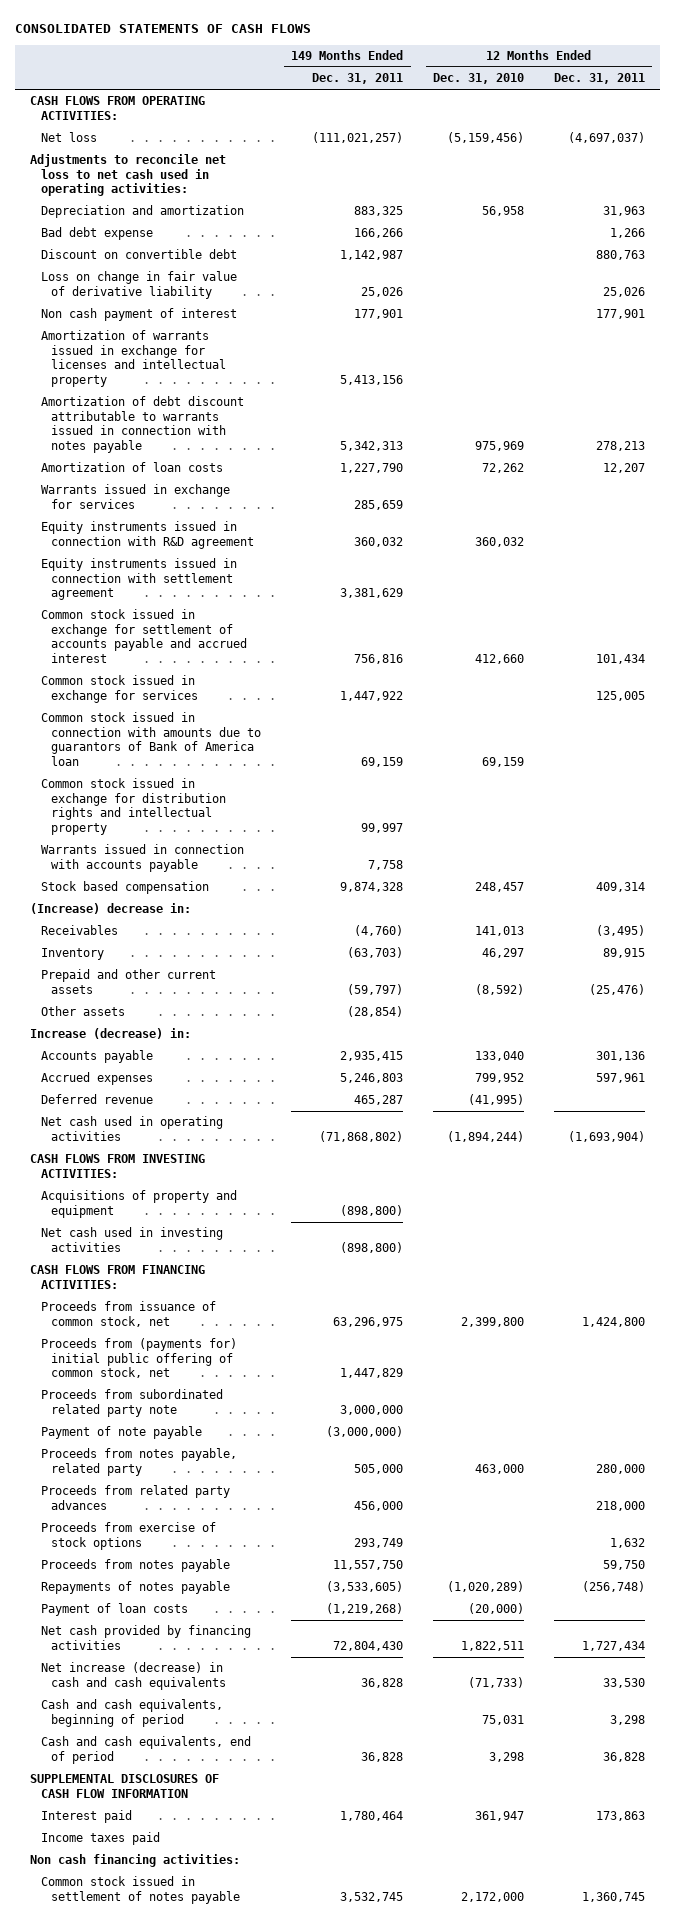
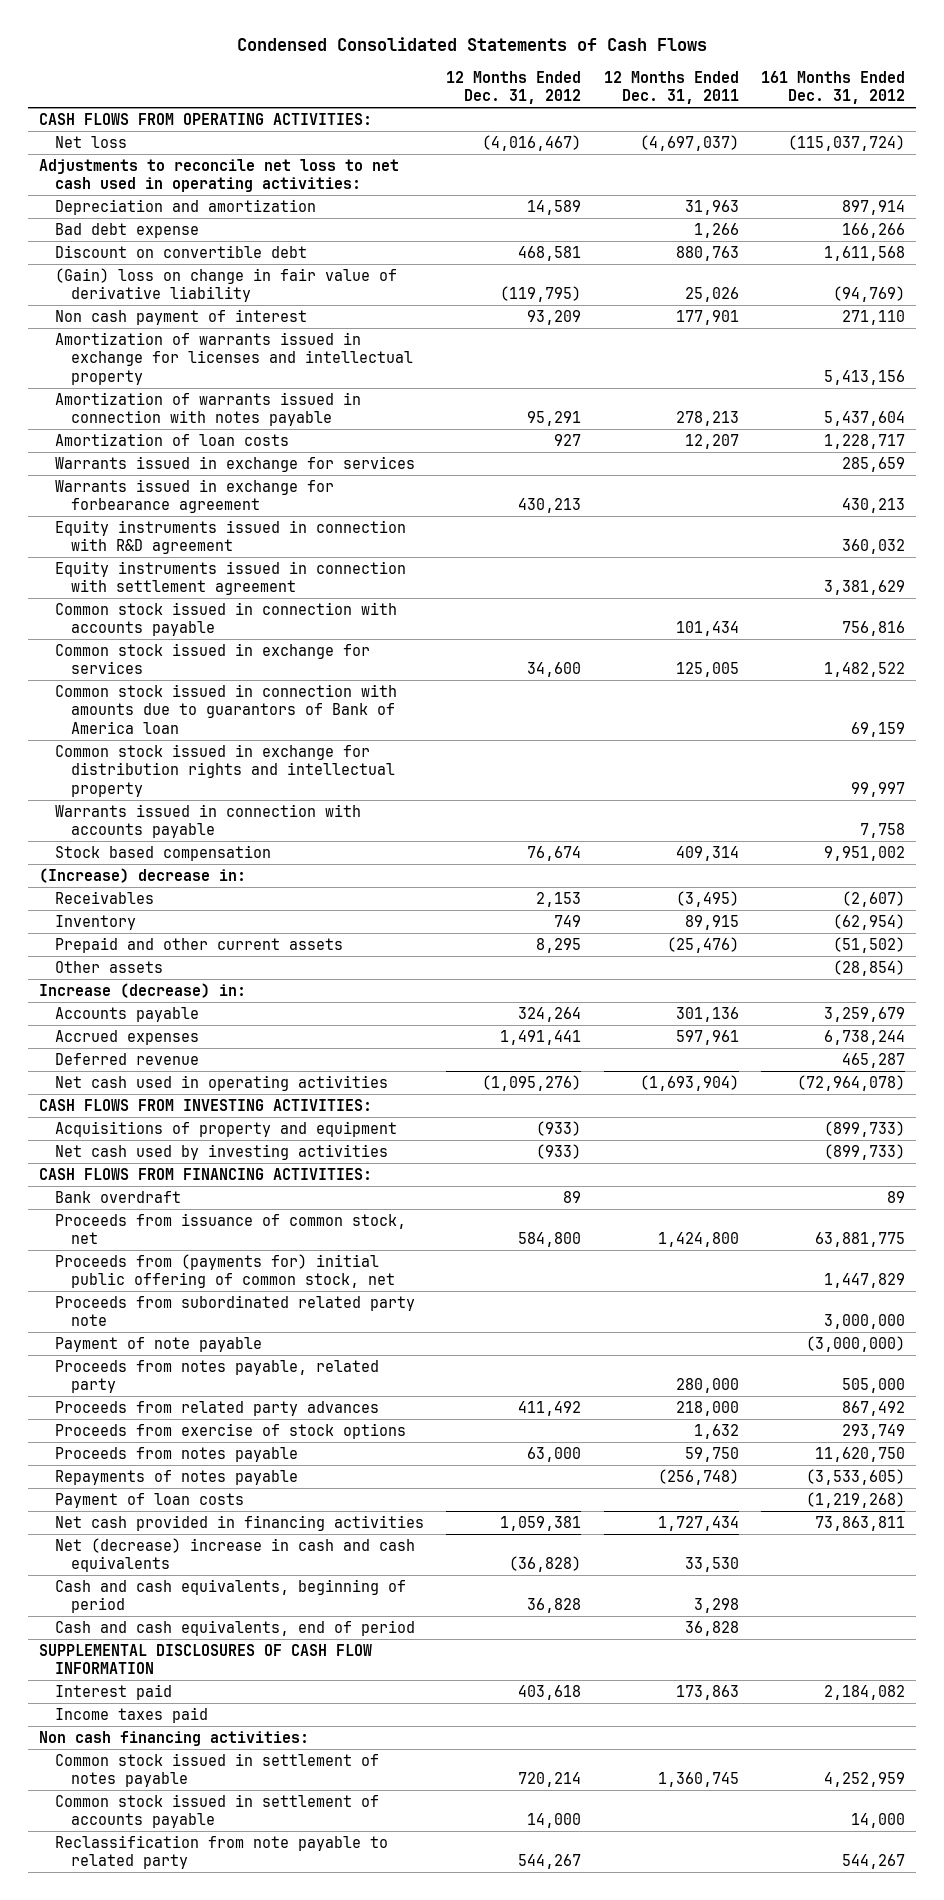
- CONSOLIDATED STATEMENTS OF CASH FLOWS
+ Condensed Consolidated Statements of Cash Flows
- | 149 Months Ended Dec. 31, 2011 | 12 Months Ended Dec. 31, 2010 | 12 Months Ended Dec. 31, 2011
+ | 12 Months Ended Dec. 31, 2012 | 12 Months Ended Dec. 31, 2011 | 161 Months Ended Dec. 31, 2012
- Loss on change in fair value of derivative liability | 25,026 | | 25,026
+ (Gain) loss on change in fair value of derivative liability | (119,795) | 25,026 | (94,769)
- Amortization of debt discount attributable to warrants issued in connection with notes payable | 5,342,313 | 975,969 | 278,213
+ Amortization of warrants issued in connection with notes payable | 95,291 | 278,213 | 5,437,604
+ Warrants issued in exchange for forbearance agreement | 430,213 | | 430,213
- Common stock issued in exchange for settlement of accounts payable and accrued interest | 756,816 | 412,660 | 101,434
+ Common stock issued in connection with accounts payable | | 101,434 | 756,816
- Net cash used in investing activities | (898,800) | |
+ Net cash used by investing activities | (933) | | (899,733)
+ Bank overdraft | 89 | | 89
- Net cash provided by financing activities | 72,804,430 | 1,822,511 | 1,727,434
- Net increase (decrease) in cash and cash equivalents | 36,828 | (71,733) | 33,530
+ Net cash provided in financing activities | 1,059,381 | 1,727,434 | 73,863,811
+ Net (decrease) increase in cash and cash equivalents | (36,828) | 33,530 |
+ Common stock issued in settlement of accounts payable | 14,000 | | 14,000
+ Reclassification from note payable to related party | 544,267 | | 544,267

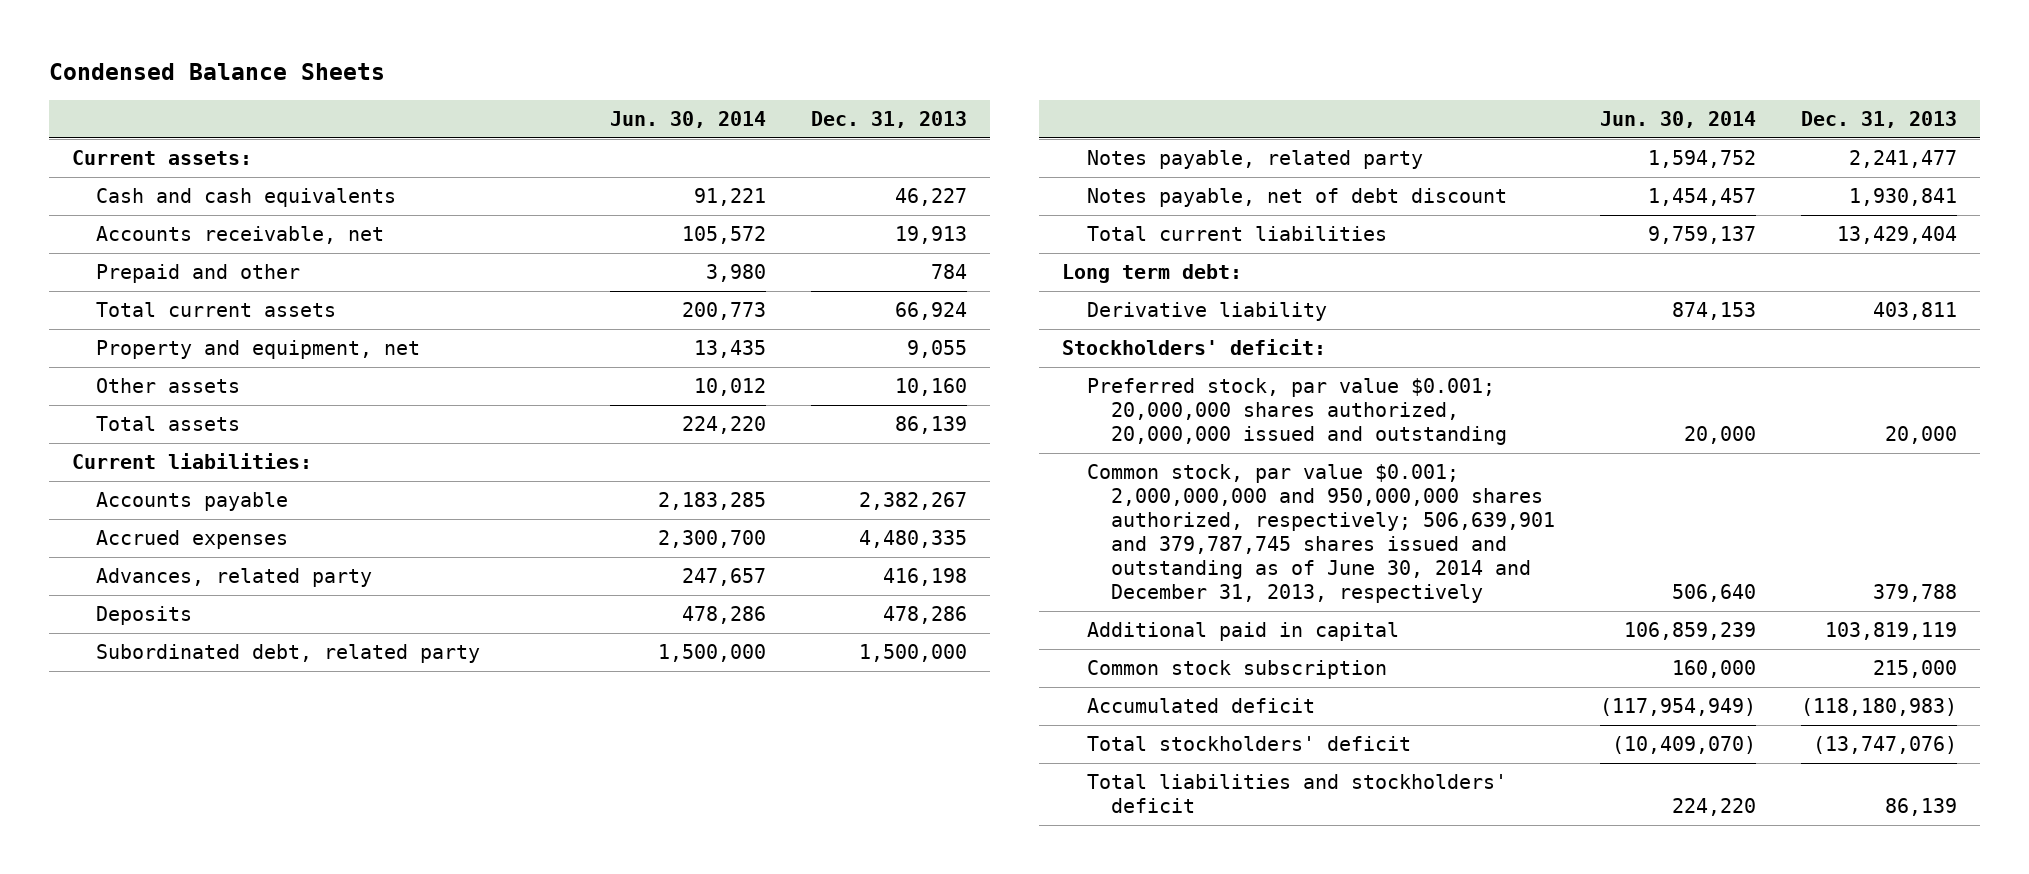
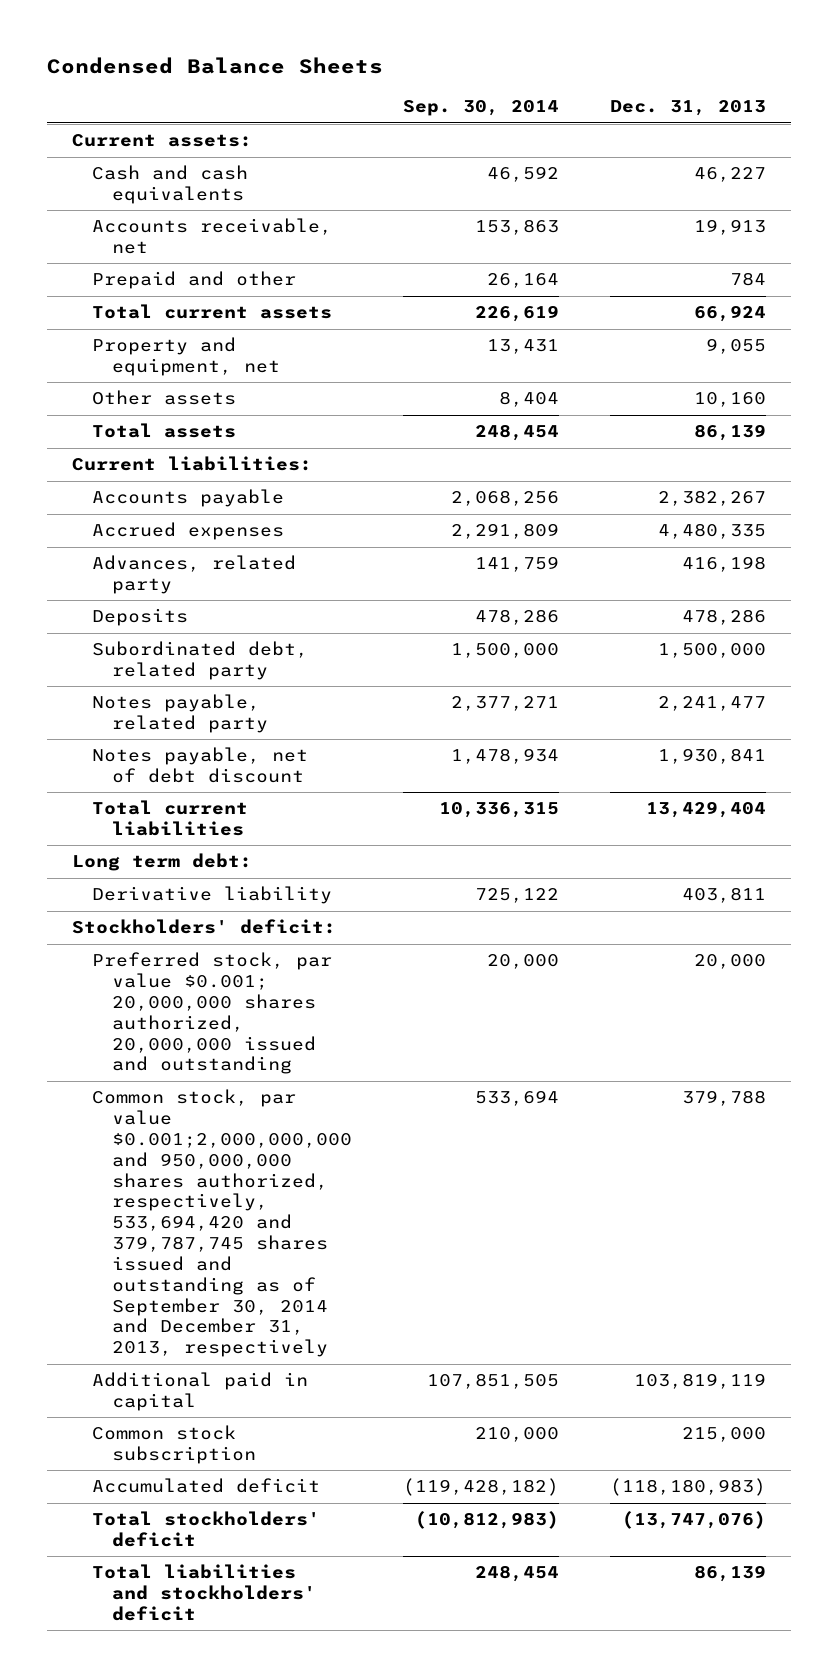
- | Jun. 30, 2014 | Dec. 31, 2013
+ | Sep. 30, 2014 | Dec. 31, 2013
- Common stock, par value $0.001; 2,000,000,000 and 950,000,000 shares authorized, respectively; 506,639,901 and 379,787,745 shares issued and outstanding as of June 30, 2014 and December 31, 2013, respectively | 506,640 | 379,788
+ Common stock, par value $0.001;2,000,000,000 and 950,000,000 shares authorized, respectively, 533,694,420 and 379,787,745 shares issued and outstanding as of September 30, 2014 and December 31, 2013, respectively | 533,694 | 379,788

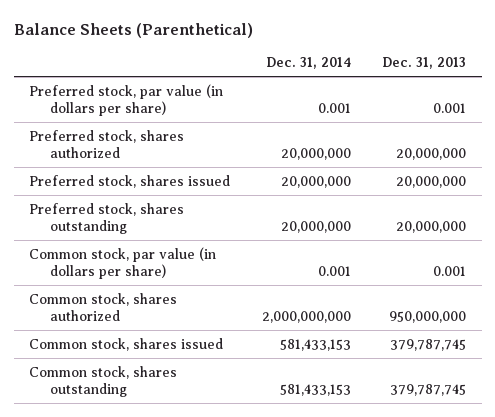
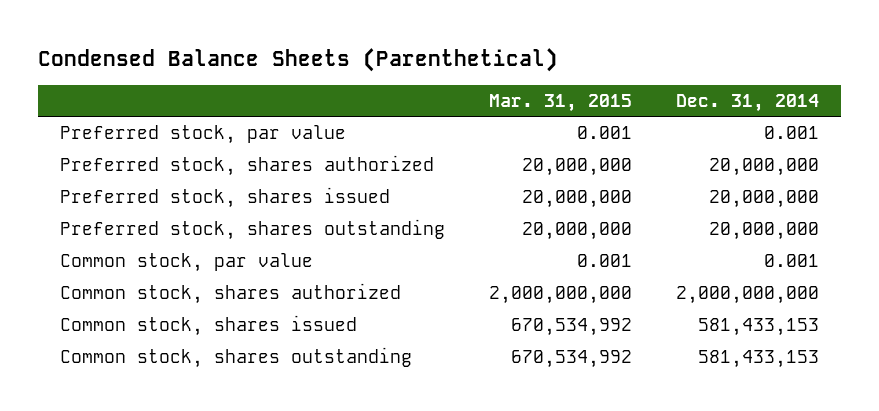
- Balance Sheets (Parenthetical)
+ Condensed Balance Sheets (Parenthetical)
- | Dec. 31, 2014 | Dec. 31, 2013
+ | Mar. 31, 2015 | Dec. 31, 2014
- Preferred stock, par value (in dollars per share) | 0.001 | 0.001
+ Preferred stock, par value | 0.001 | 0.001
- Common stock, par value (in dollars per share) | 0.001 | 0.001
+ Common stock, par value | 0.001 | 0.001

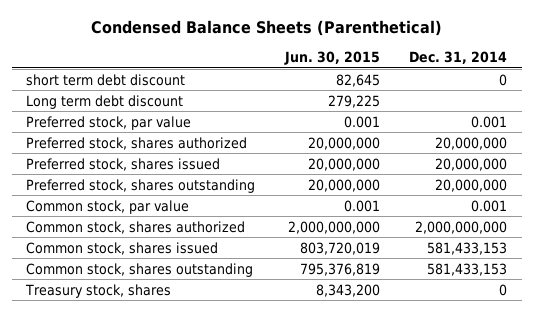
- | Mar. 31, 2015 | Dec. 31, 2014
+ | Jun. 30, 2015 | Dec. 31, 2014
+ short term debt discount | 82,645 | 0
+ Long term debt discount | 279,225 |
+ Treasury stock, shares | 8,343,200 | 0

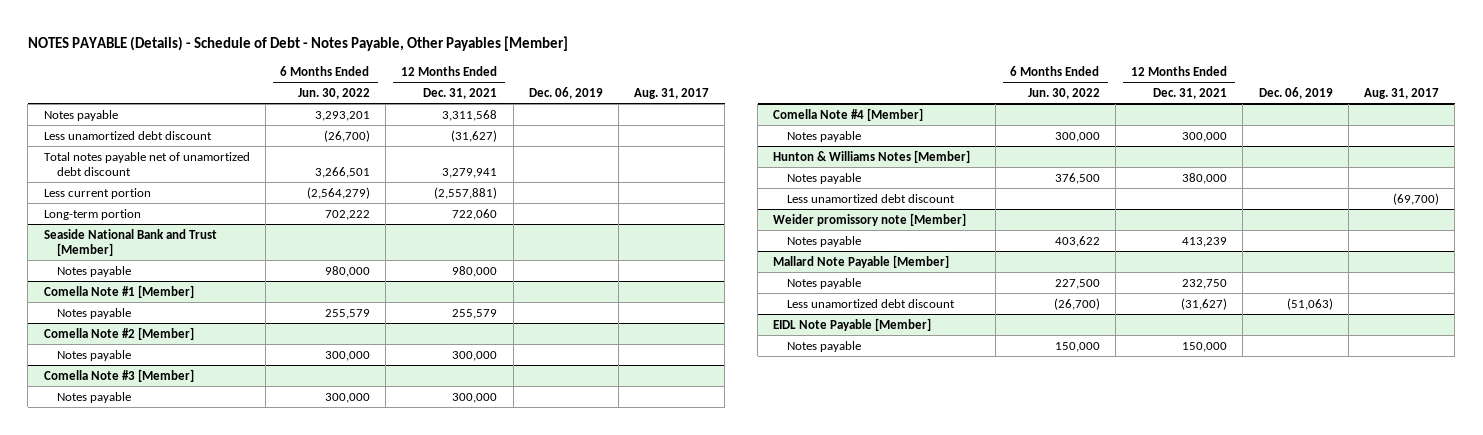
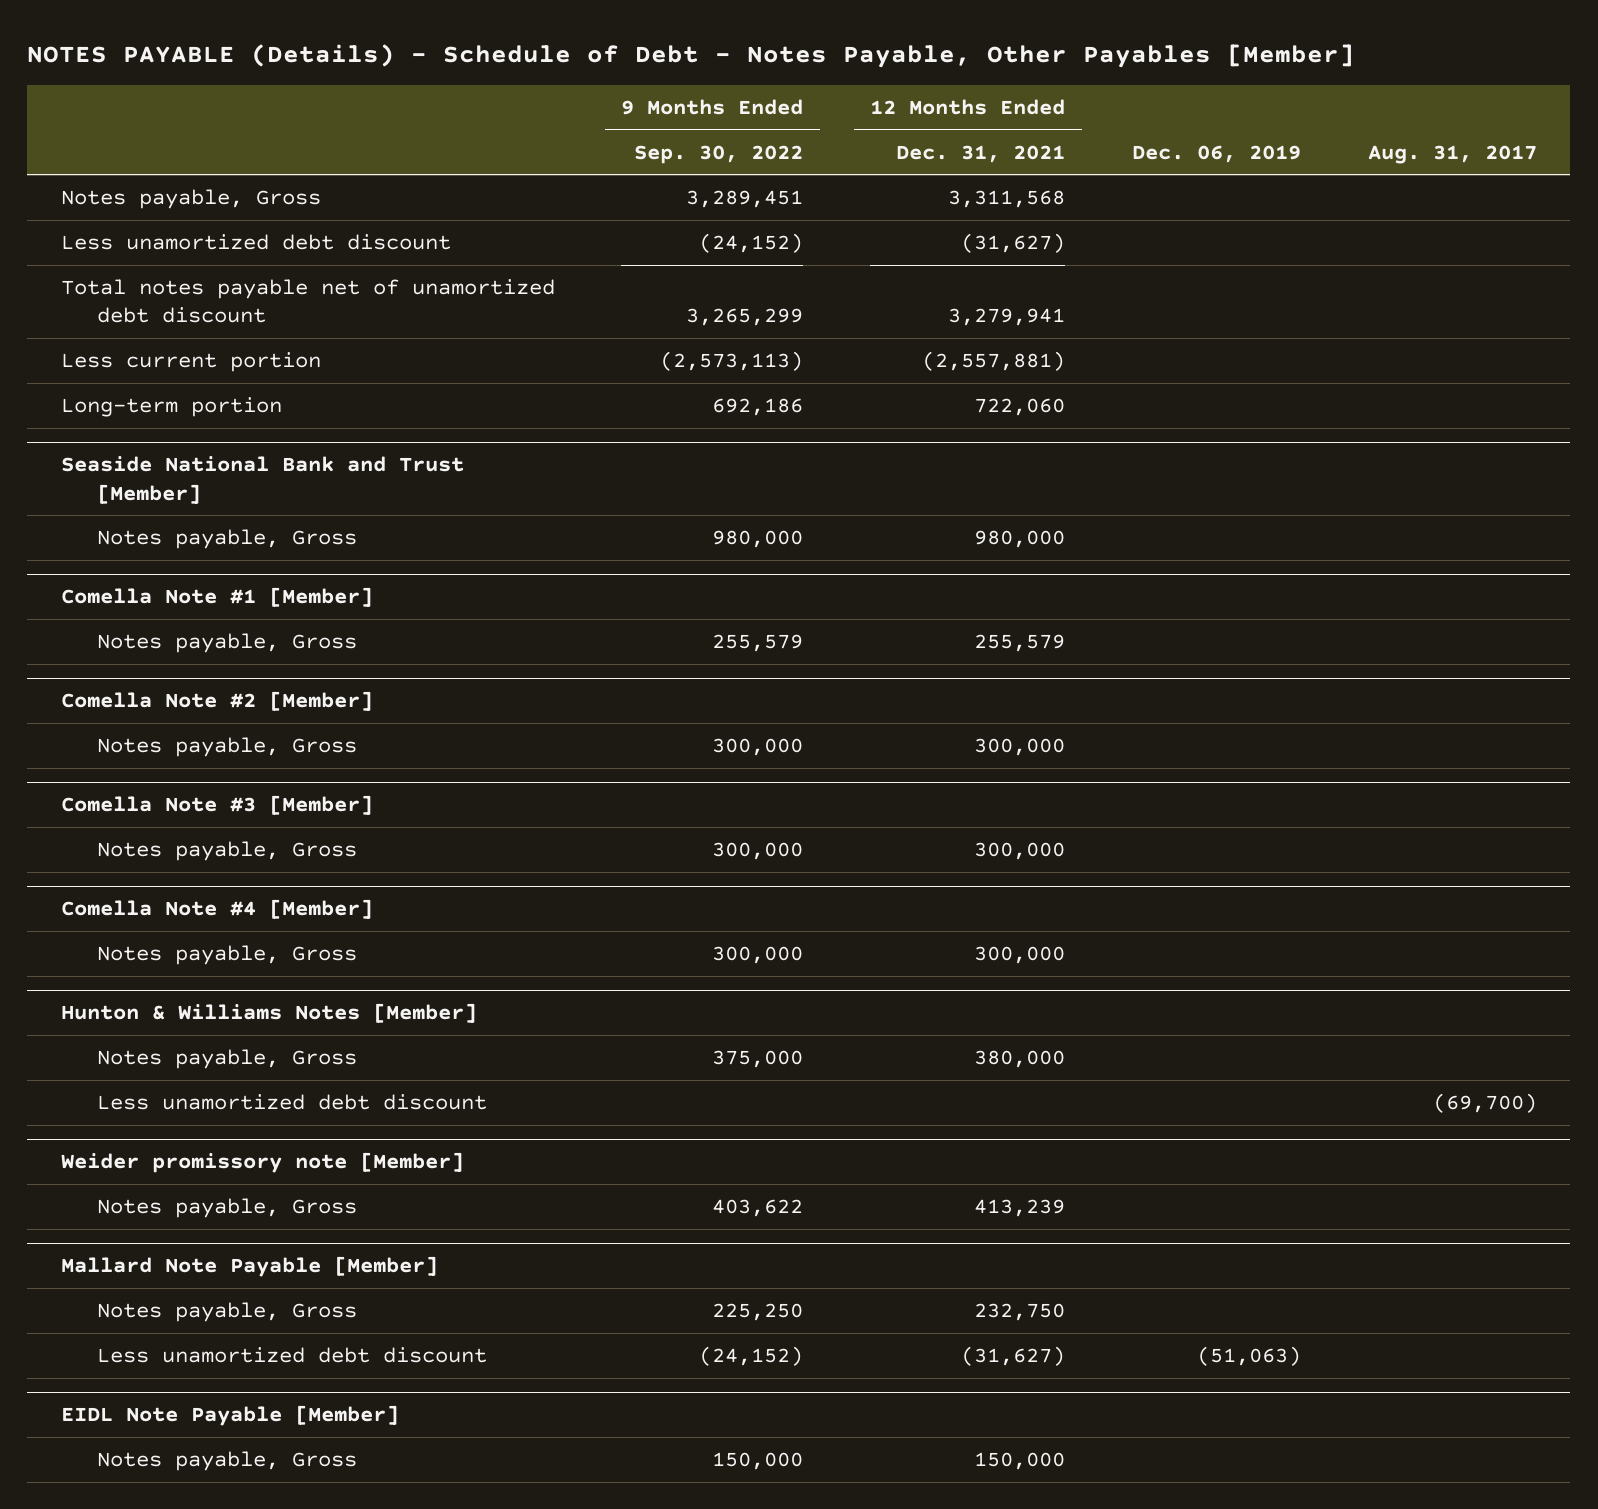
- | 6 Months Ended Jun. 30, 2022 | 12 Months Ended Dec. 31, 2021 | Dec. 06, 2019 | Aug. 31, 2017
+ | 9 Months Ended Sep. 30, 2022 | 12 Months Ended Dec. 31, 2021 | Dec. 06, 2019 | Aug. 31, 2017
- Notes payable | 3,293,201 | 3,311,568 | |
+ Notes payable, Gross | 3,289,451 | 3,311,568 | |
@ Seaside National Bank and Trust [Member]
- Notes payable | 980,000 | 980,000 | |
+ Notes payable, Gross | 980,000 | 980,000 | |
@ Comella Note #1 [Member]
- Notes payable | 255,579 | 255,579 | |
+ Notes payable, Gross | 255,579 | 255,579 | |
@ Comella Note #2 [Member]
- Notes payable | 300,000 | 300,000 | |
+ Notes payable, Gross | 300,000 | 300,000 | |
@ Comella Note #3 [Member]
- Notes payable | 300,000 | 300,000 | |
+ Notes payable, Gross | 300,000 | 300,000 | |
@ Comella Note #4 [Member]
- Notes payable | 300,000 | 300,000 | |
+ Notes payable, Gross | 300,000 | 300,000 | |
@ Hunton & Williams Notes [Member]
- Notes payable | 376,500 | 380,000 | |
+ Notes payable, Gross | 375,000 | 380,000 | |
@ Weider promissory note [Member]
- Notes payable | 403,622 | 413,239 | |
+ Notes payable, Gross | 403,622 | 413,239 | |
@ Mallard Note Payable [Member]
- Notes payable | 227,500 | 232,750 | |
+ Notes payable, Gross | 225,250 | 232,750 | |
@ EIDL Note Payable [Member]
- Notes payable | 150,000 | 150,000 | |
+ Notes payable, Gross | 150,000 | 150,000 | |

